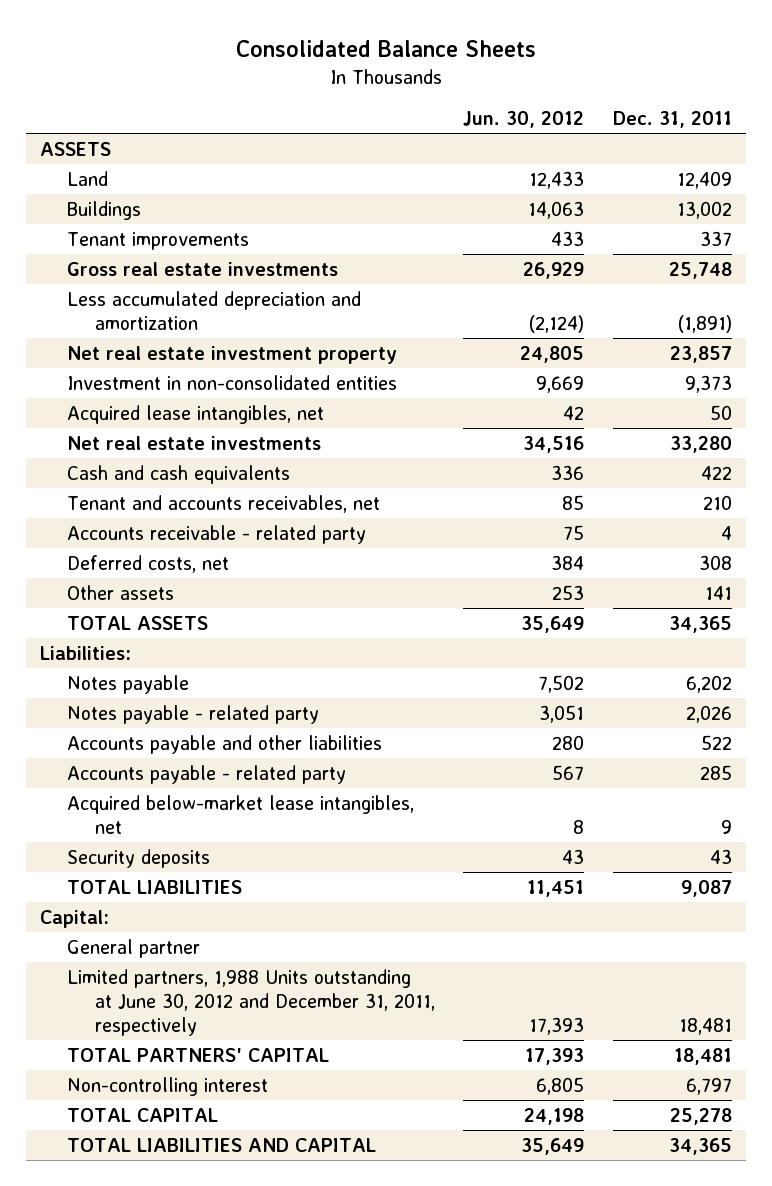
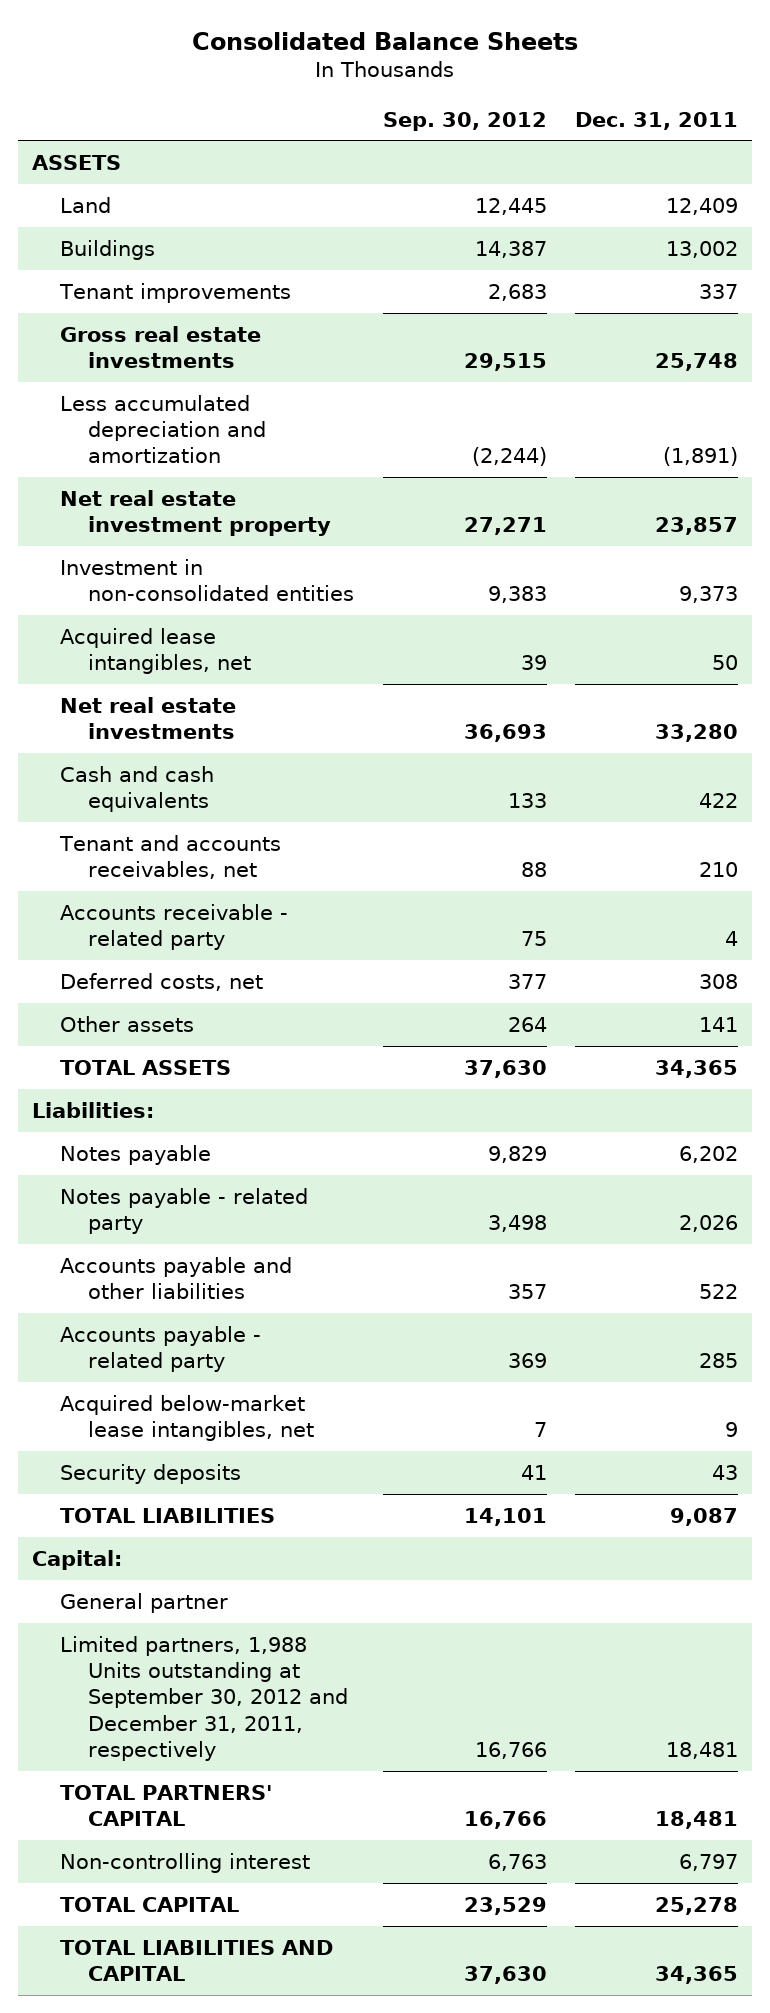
- | Jun. 30, 2012 | Dec. 31, 2011
+ | Sep. 30, 2012 | Dec. 31, 2011
- Limited partners, 1,988 Units outstanding at June 30, 2012 and December 31, 2011, respectively | 17,393 | 18,481
+ Limited partners, 1,988 Units outstanding at September 30, 2012 and December 31, 2011, respectively | 16,766 | 18,481

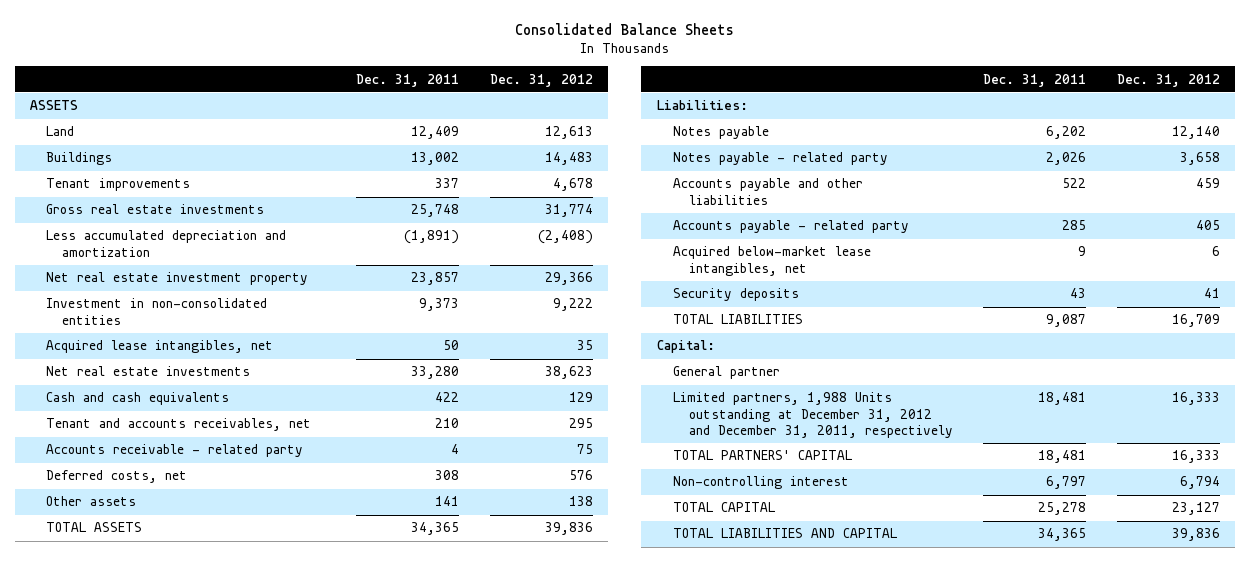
- | Sep. 30, 2012 | Dec. 31, 2011
+ | Dec. 31, 2011 | Dec. 31, 2012
- Limited partners, 1,988 Units outstanding at September 30, 2012 and December 31, 2011, respectively | 16,766 | 18,481
+ Limited partners, 1,988 Units outstanding at December 31, 2012 and December 31, 2011, respectively | 18,481 | 16,333

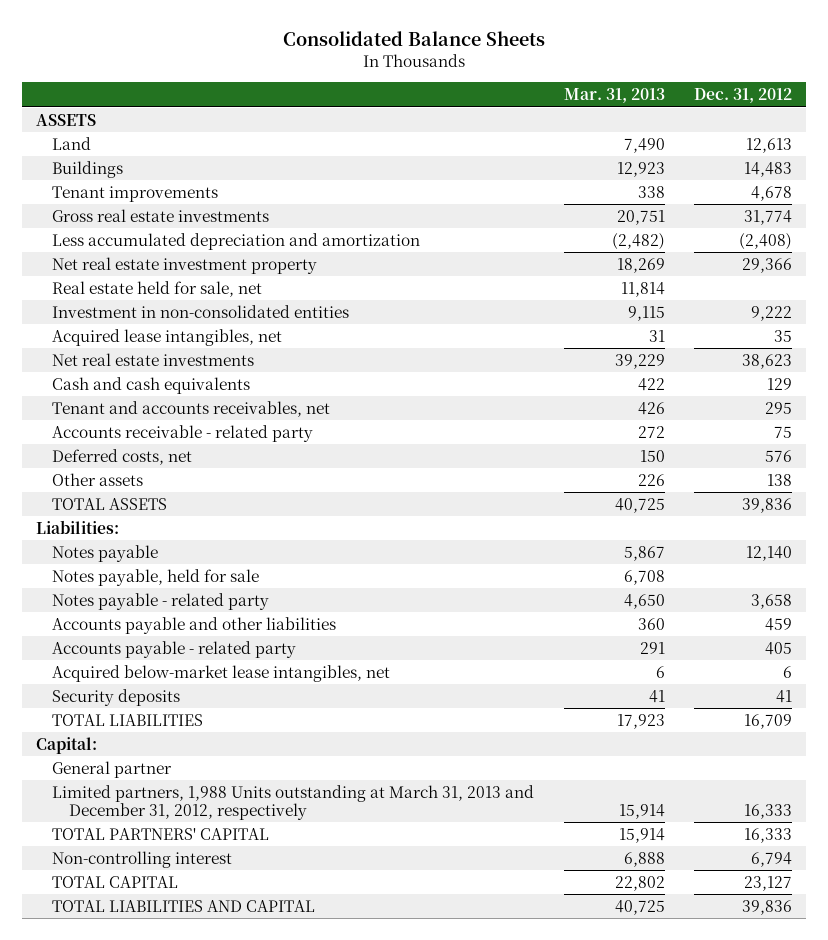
- | Dec. 31, 2011 | Dec. 31, 2012
+ | Mar. 31, 2013 | Dec. 31, 2012
+ Real estate held for sale, net | 11,814 |
+ Notes payable, held for sale | 6,708 |
- Limited partners, 1,988 Units outstanding at December 31, 2012 and December 31, 2011, respectively | 18,481 | 16,333
+ Limited partners, 1,988 Units outstanding at March 31, 2013 and December 31, 2012, respectively | 15,914 | 16,333

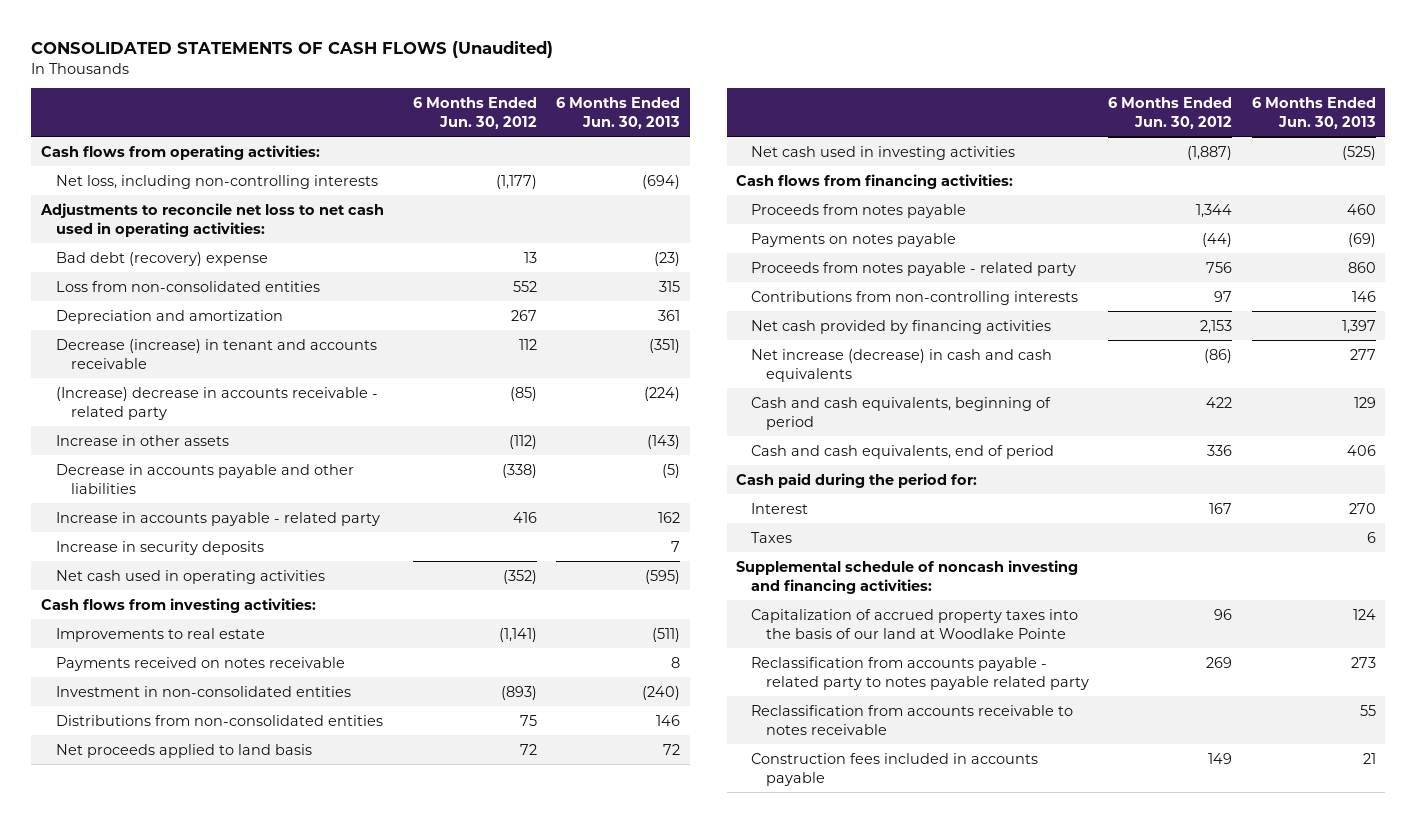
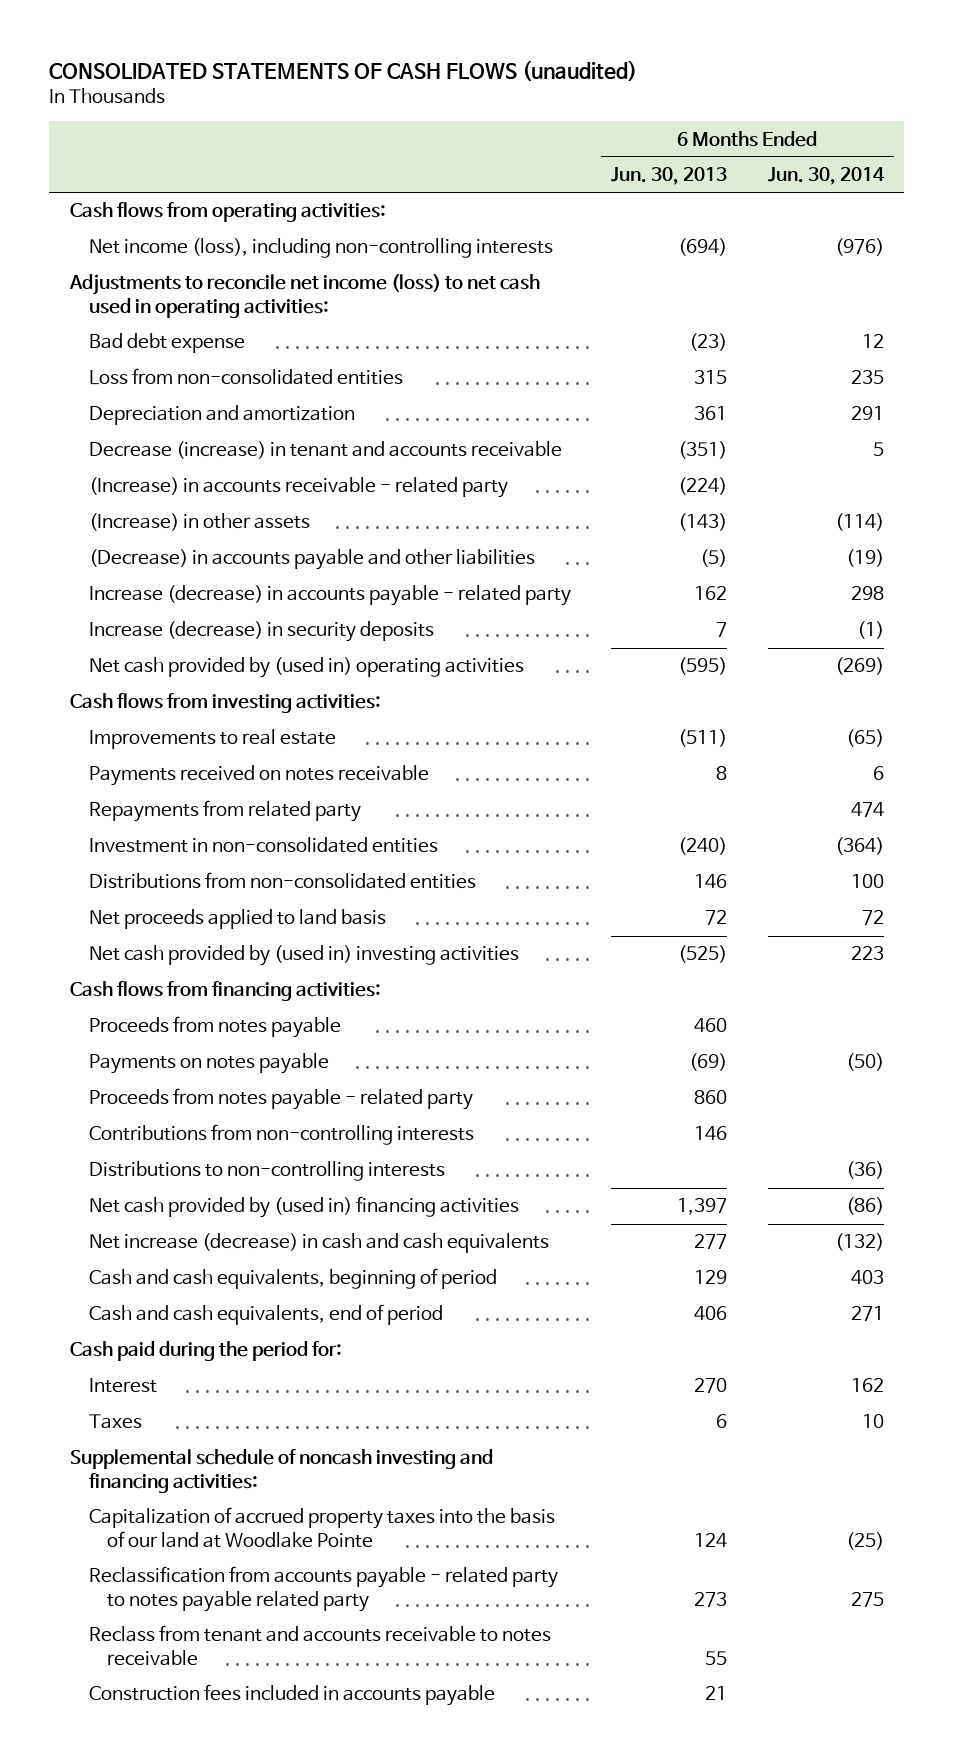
- CONSOLIDATED STATEMENTS OF CASH FLOWS (Unaudited)
+ CONSOLIDATED STATEMENTS OF CASH FLOWS (unaudited)
- | 6 Months Ended Jun. 30, 2012 | 6 Months Ended Jun. 30, 2013
+ | 6 Months Ended Jun. 30, 2013 | 6 Months Ended Jun. 30, 2014
- Net loss, including non-controlling interests | (1,177) | (694)
- Adjustments to reconcile net loss to net cash used in operating activities:
- Bad debt (recovery) expense | 13 | (23)
+ Net income (loss), including non-controlling interests | (694) | (976)
+ Adjustments to reconcile net income (loss) to net cash used in operating activities:
+ Bad debt expense | (23) | 12
- (Increase) decrease in accounts receivable - related party | (85) | (224)
- Increase in other assets | (112) | (143)
- Decrease in accounts payable and other liabilities | (338) | (5)
- Increase in accounts payable - related party | 416 | 162
- Increase in security deposits | | 7
- Net cash used in operating activities | (352) | (595)
+ (Increase) in accounts receivable - related party | (224) |
+ (Increase) in other assets | (143) | (114)
+ (Decrease) in accounts payable and other liabilities | (5) | (19)
+ Increase (decrease) in accounts payable - related party | 162 | 298
+ Increase (decrease) in security deposits | 7 | (1)
+ Net cash provided by (used in) operating activities | (595) | (269)
+ Repayments from related party | | 474
- Net cash used in investing activities | (1,887) | (525)
+ Net cash provided by (used in) investing activities | (525) | 223
- Net cash provided by financing activities | 2,153 | 1,397
+ Distributions to non-controlling interests | | (36)
+ Net cash provided by (used in) financing activities | 1,397 | (86)
- Reclassification from accounts receivable to notes receivable | | 55
+ Reclass from tenant and accounts receivable to notes receivable | 55 |

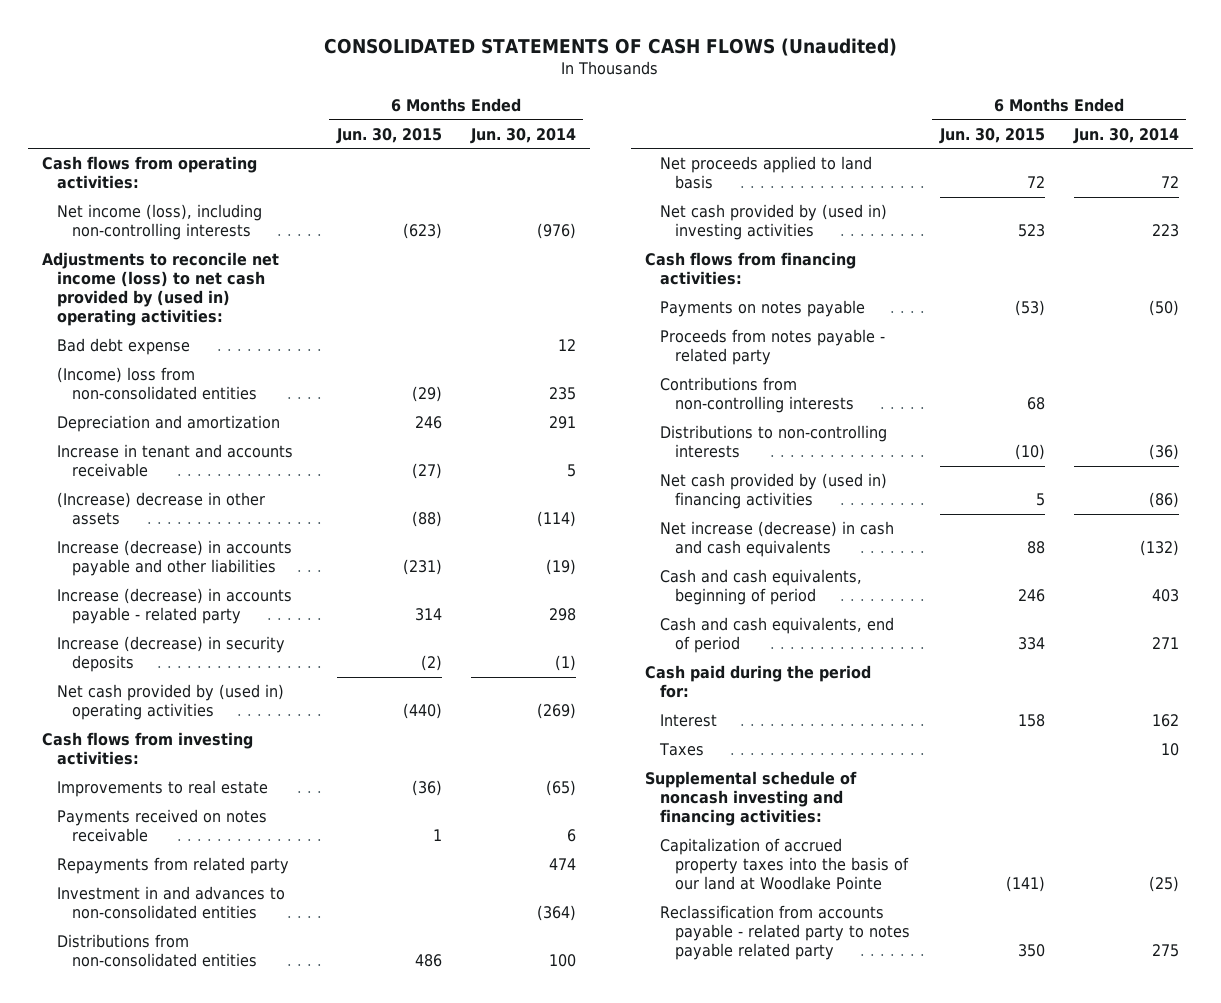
- CONSOLIDATED STATEMENTS OF CASH FLOWS (unaudited)
+ CONSOLIDATED STATEMENTS OF CASH FLOWS (Unaudited)
- | 6 Months Ended Jun. 30, 2013 | 6 Months Ended Jun. 30, 2014
+ | 6 Months Ended Jun. 30, 2015 | 6 Months Ended Jun. 30, 2014
- Adjustments to reconcile net income (loss) to net cash used in operating activities:
+ Adjustments to reconcile net income (loss) to net cash provided by (used in) operating activities:
- Loss from non-consolidated entities | 315 | 235
+ (Income) loss from non-consolidated entities | (29) | 235
- Decrease (increase) in tenant and accounts receivable | (351) | 5
- (Increase) in accounts receivable - related party | (224) |
- (Increase) in other assets | (143) | (114)
- (Decrease) in accounts payable and other liabilities | (5) | (19)
+ Increase in tenant and accounts receivable | (27) | 5
+ (Increase) decrease in other assets | (88) | (114)
+ Increase (decrease) in accounts payable and other liabilities | (231) | (19)
- Investment in non-consolidated entities | (240) | (364)
+ Investment in and advances to non-consolidated entities | | (364)
- Proceeds from notes payable | 460 |
- Reclass from tenant and accounts receivable to notes receivable | 55 |
- Construction fees included in accounts payable | 21 |

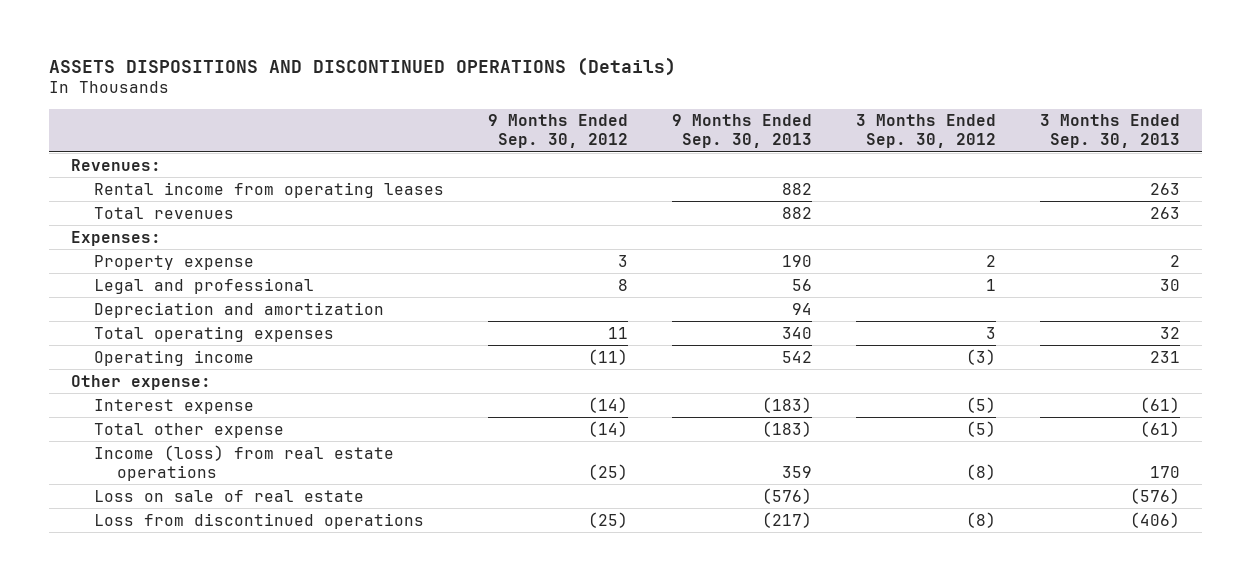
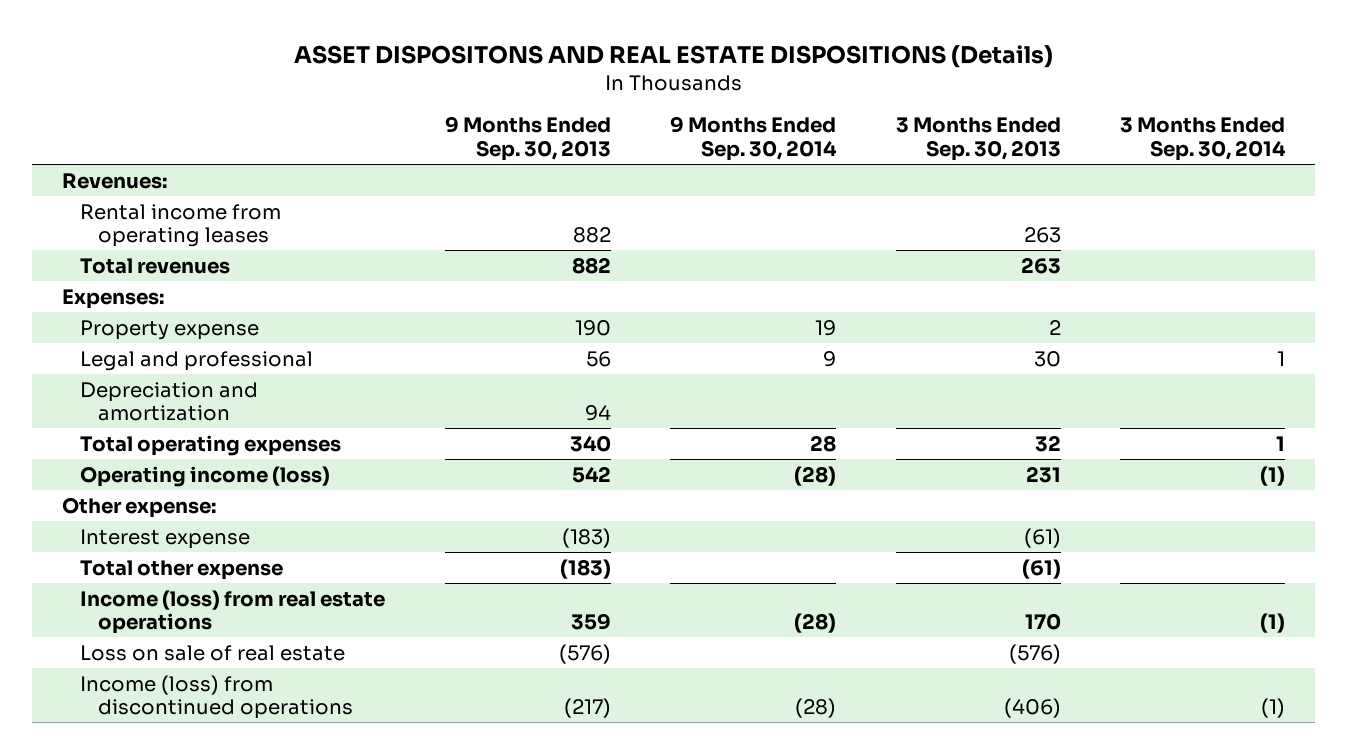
- ASSETS DISPOSITIONS AND DISCONTINUED OPERATIONS (Details)
+ ASSET DISPOSITONS AND REAL ESTATE DISPOSITIONS (Details)
- | 9 Months Ended Sep. 30, 2012 | 9 Months Ended Sep. 30, 2013 | 3 Months Ended Sep. 30, 2012 | 3 Months Ended Sep. 30, 2013
+ | 9 Months Ended Sep. 30, 2013 | 9 Months Ended Sep. 30, 2014 | 3 Months Ended Sep. 30, 2013 | 3 Months Ended Sep. 30, 2014
- Operating income | (11) | 542 | (3) | 231
+ Operating income (loss) | 542 | (28) | 231 | (1)
- Loss from discontinued operations | (25) | (217) | (8) | (406)
+ Income (loss) from discontinued operations | (217) | (28) | (406) | (1)

